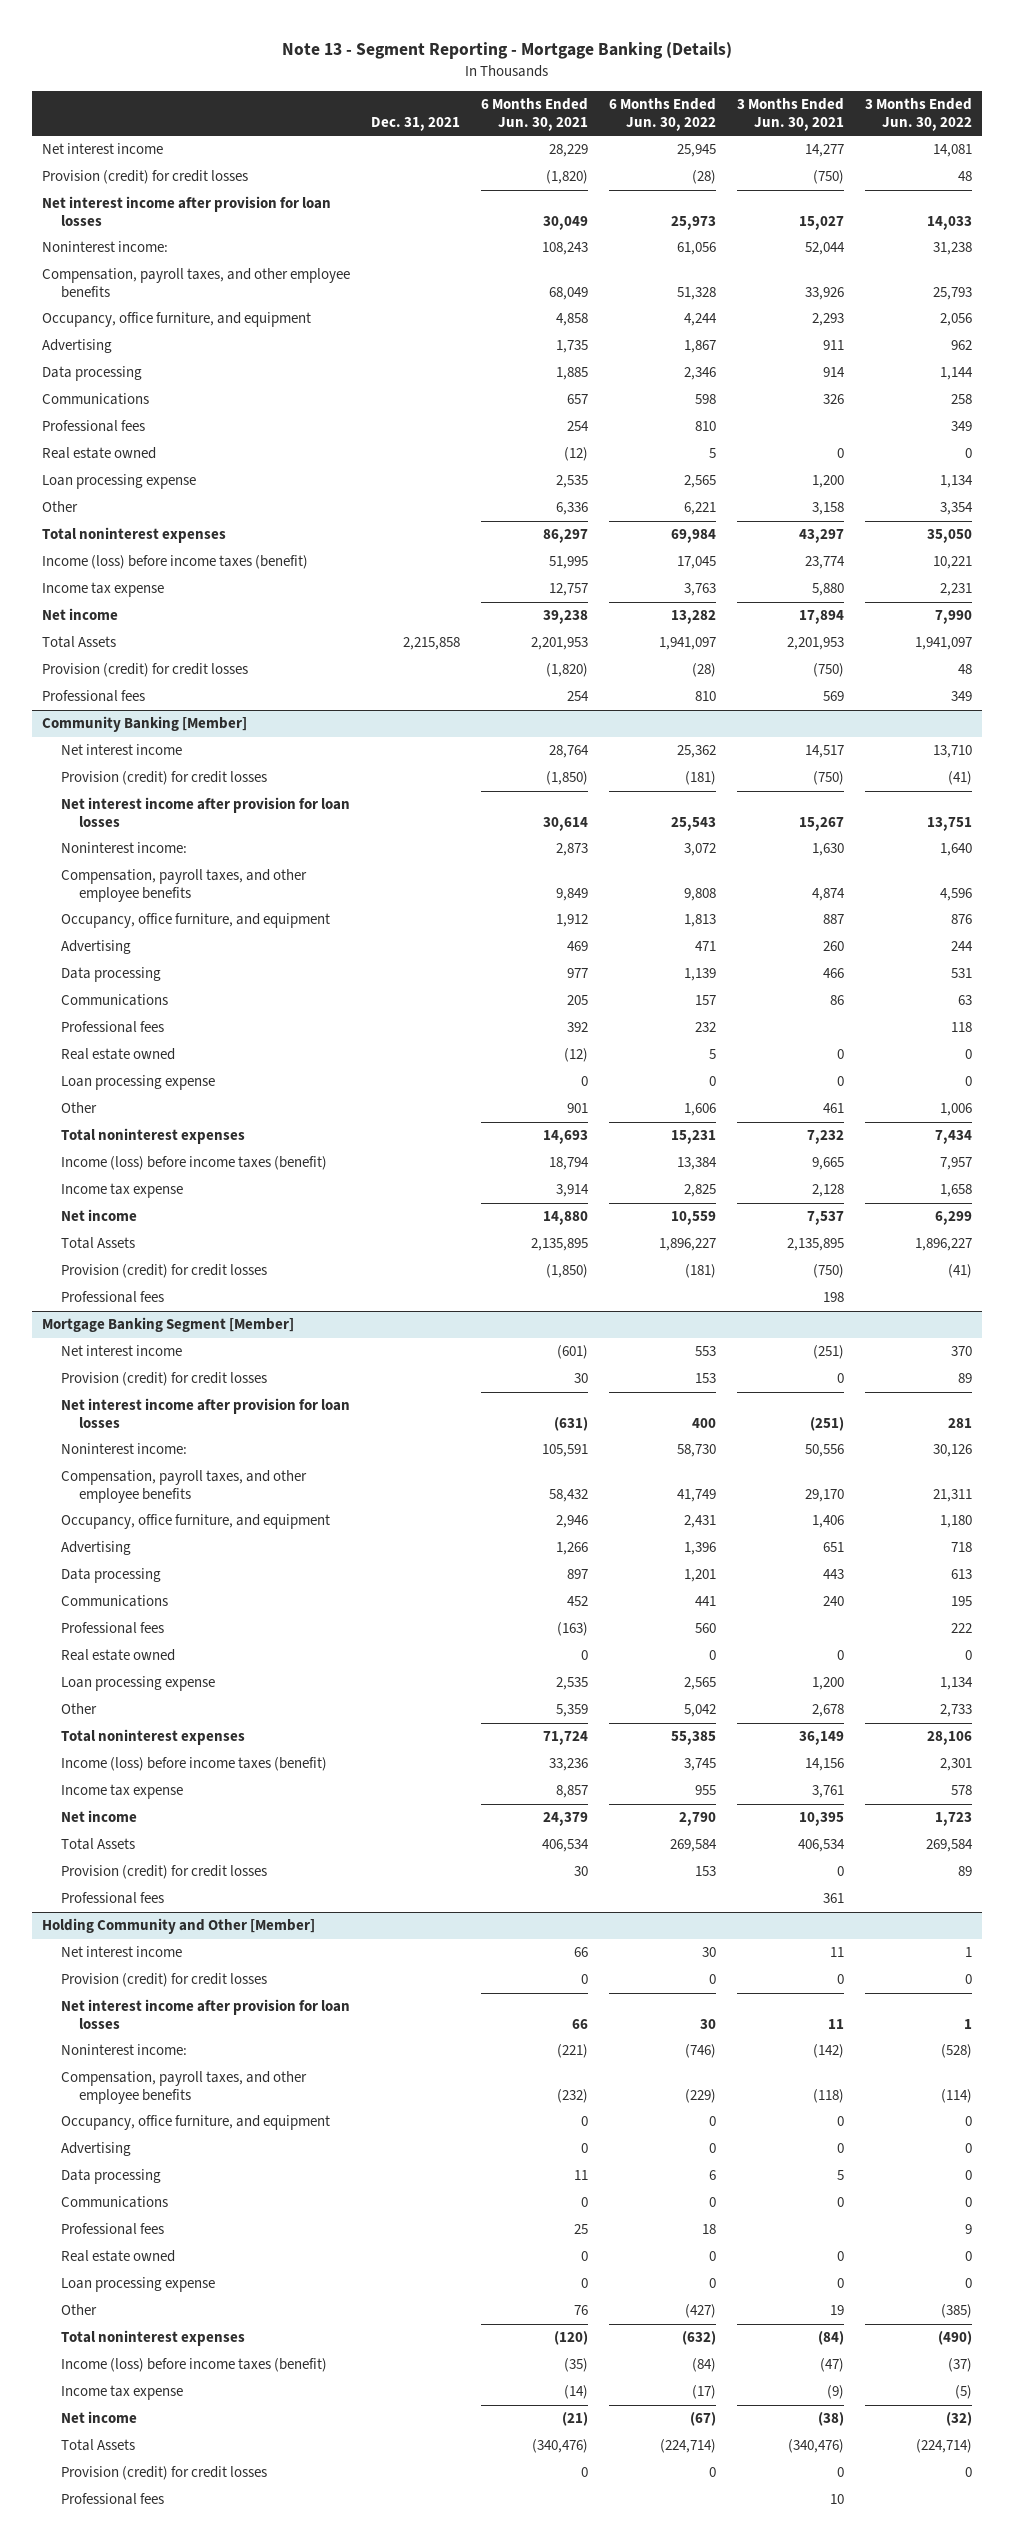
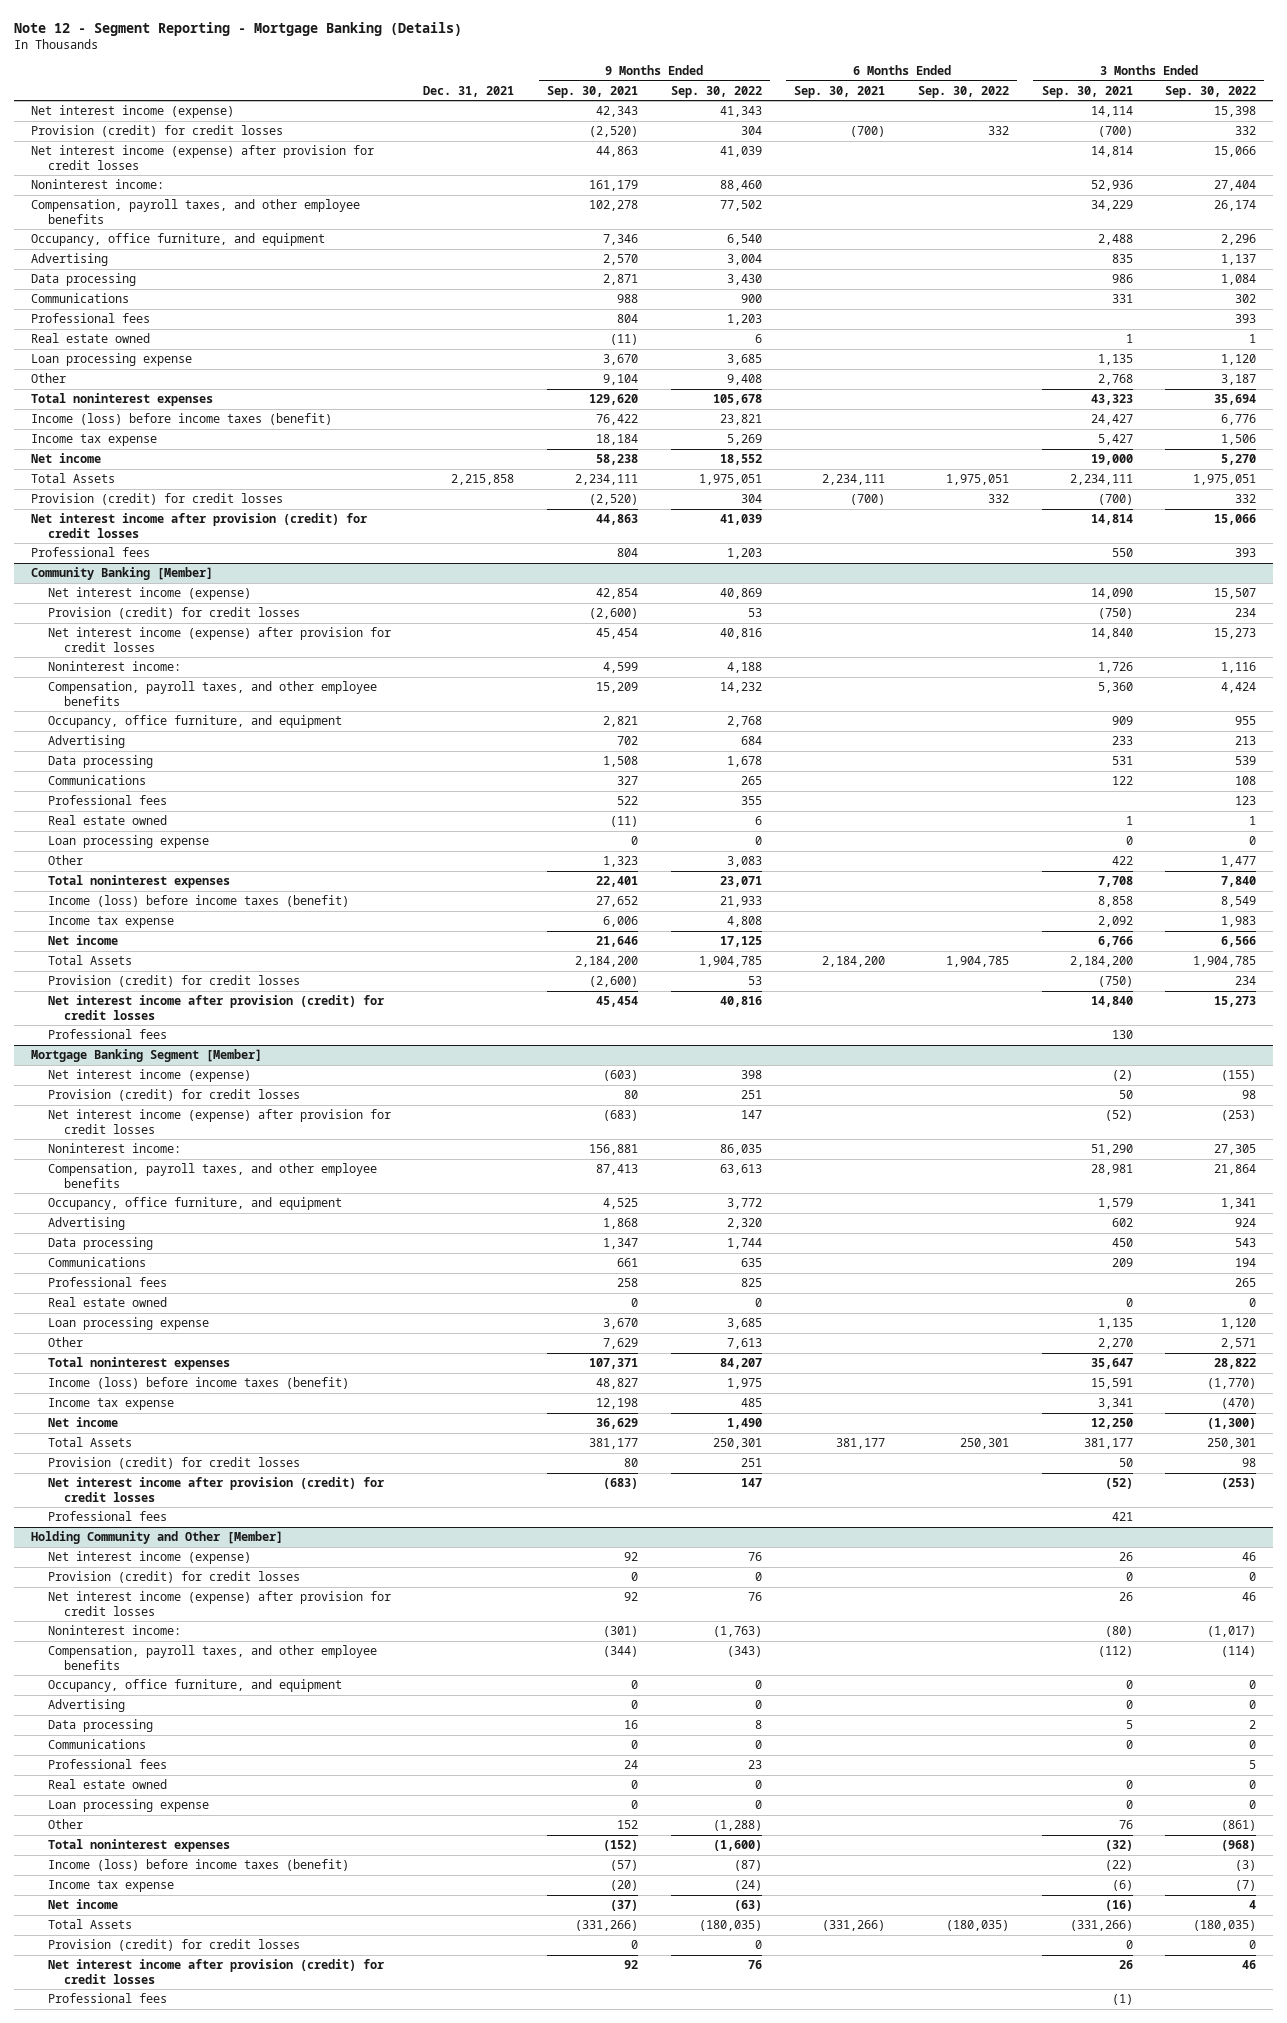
- Note 13 - Segment Reporting - Mortgage Banking (Details)
+ Note 12 - Segment Reporting - Mortgage Banking (Details)
- | Dec. 31, 2021 | 6 Months Ended Jun. 30, 2021 | 6 Months Ended Jun. 30, 2022 | 3 Months Ended Jun. 30, 2021 | 3 Months Ended Jun. 30, 2022
+ | Dec. 31, 2021 | 9 Months Ended Sep. 30, 2021 | 9 Months Ended Sep. 30, 2022 | 6 Months Ended Sep. 30, 2021 | 6 Months Ended Sep. 30, 2022 | 3 Months Ended Sep. 30, 2021 | 3 Months Ended Sep. 30, 2022
- Net interest income | | 28,229 | 25,945 | 14,277 | 14,081
+ Net interest income (expense) | | 42,343 | 41,343 | | | 14,114 | 15,398
- Net interest income after provision for loan losses | | 30,049 | 25,973 | 15,027 | 14,033
+ Net interest income (expense) after provision for credit losses | | 44,863 | 41,039 | | | 14,814 | 15,066
+ Net interest income after provision (credit) for credit losses | | 44,863 | 41,039 | | | 14,814 | 15,066
@ Community Banking [Member]
- Net interest income | | 28,764 | 25,362 | 14,517 | 13,710
+ Net interest income (expense) | | 42,854 | 40,869 | | | 14,090 | 15,507
- Net interest income after provision for loan losses | | 30,614 | 25,543 | 15,267 | 13,751
+ Net interest income (expense) after provision for credit losses | | 45,454 | 40,816 | | | 14,840 | 15,273
+ Net interest income after provision (credit) for credit losses | | 45,454 | 40,816 | | | 14,840 | 15,273
@ Mortgage Banking Segment [Member]
- Net interest income | | (601) | 553 | (251) | 370
+ Net interest income (expense) | | (603) | 398 | | | (2) | (155)
- Net interest income after provision for loan losses | | (631) | 400 | (251) | 281
+ Net interest income (expense) after provision for credit losses | | (683) | 147 | | | (52) | (253)
+ Net interest income after provision (credit) for credit losses | | (683) | 147 | | | (52) | (253)
@ Holding Community and Other [Member]
- Net interest income | | 66 | 30 | 11 | 1
+ Net interest income (expense) | | 92 | 76 | | | 26 | 46
- Net interest income after provision for loan losses | | 66 | 30 | 11 | 1
+ Net interest income (expense) after provision for credit losses | | 92 | 76 | | | 26 | 46
+ Net interest income after provision (credit) for credit losses | | 92 | 76 | | | 26 | 46

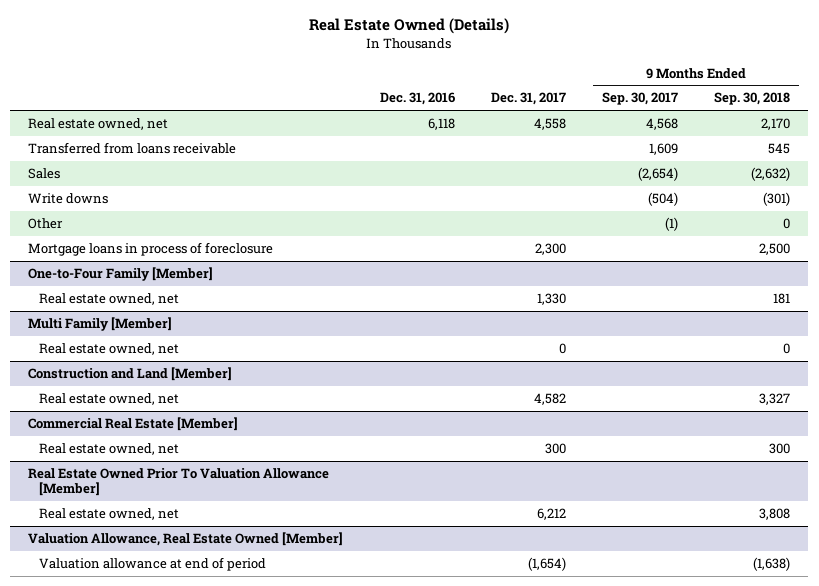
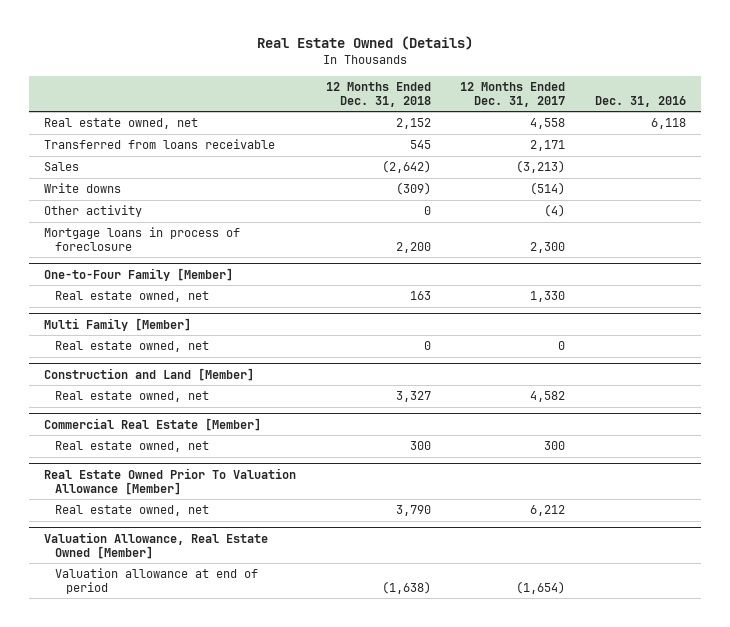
- | Dec. 31, 2016 | Dec. 31, 2017 | 9 Months Ended Sep. 30, 2017 | 9 Months Ended Sep. 30, 2018
+ | 12 Months Ended Dec. 31, 2018 | 12 Months Ended Dec. 31, 2017 | Dec. 31, 2016
- Other | | | (1) | 0
+ Other activity | 0 | (4) |

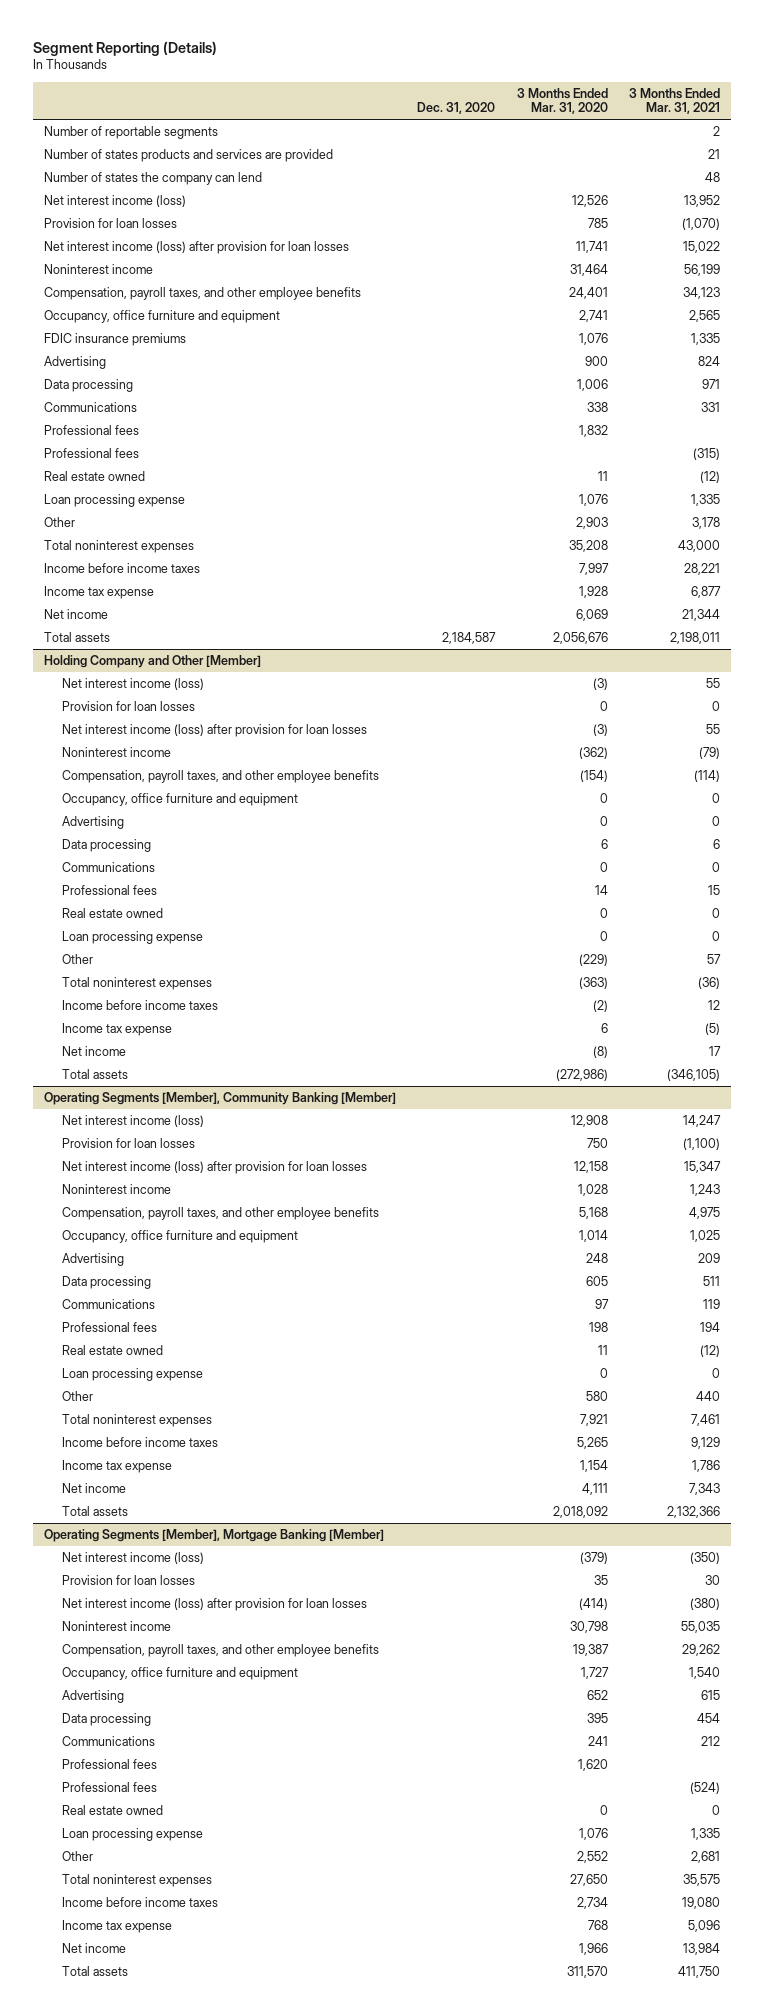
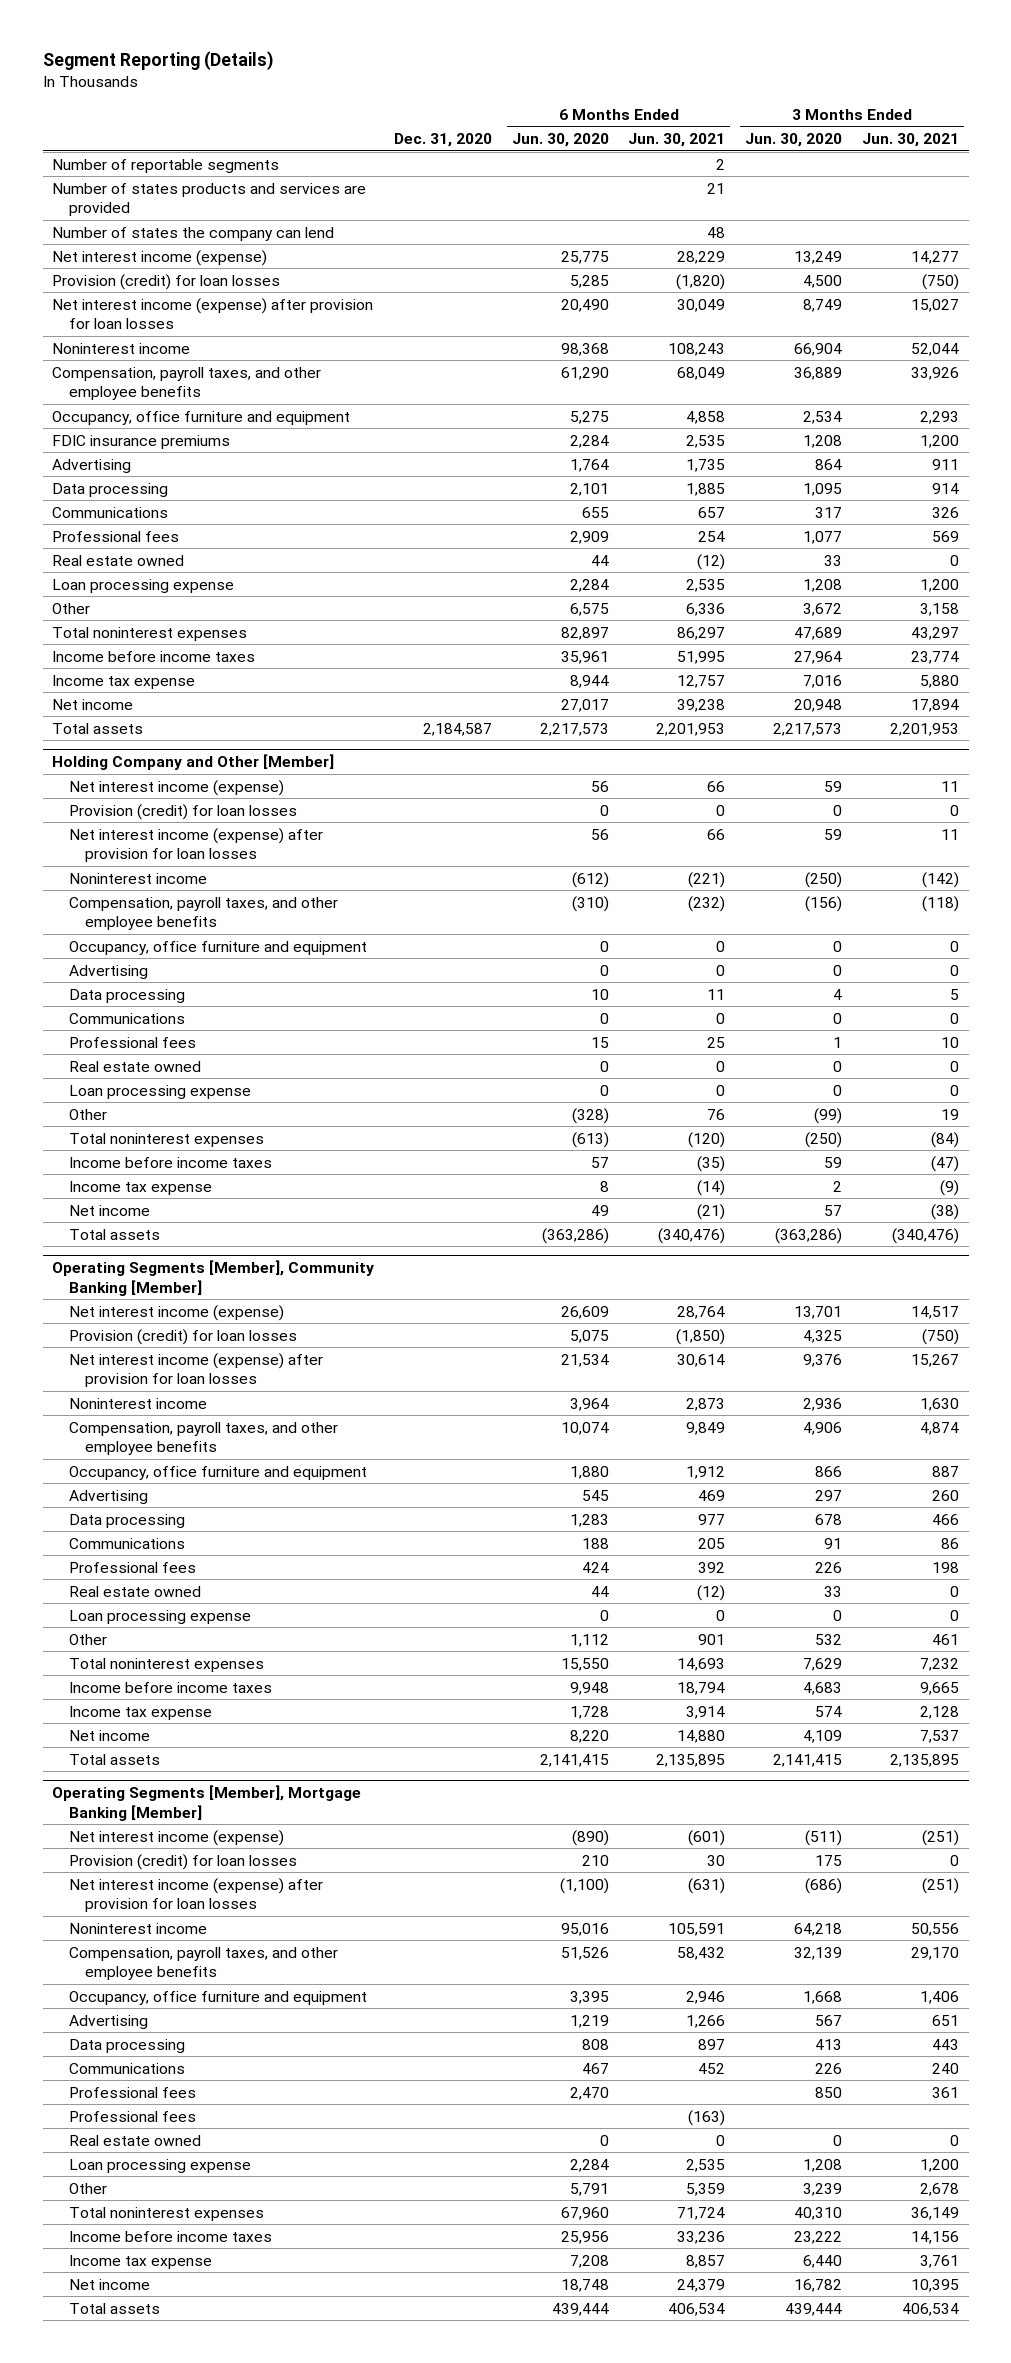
- | Dec. 31, 2020 | 3 Months Ended Mar. 31, 2020 | 3 Months Ended Mar. 31, 2021
+ | Dec. 31, 2020 | 6 Months Ended Jun. 30, 2020 | 6 Months Ended Jun. 30, 2021 | 3 Months Ended Jun. 30, 2020 | 3 Months Ended Jun. 30, 2021
- Net interest income (loss) | | 12,526 | 13,952
- Provision for loan losses | | 785 | (1,070)
- Net interest income (loss) after provision for loan losses | | 11,741 | 15,022
+ Net interest income (expense) | | 25,775 | 28,229 | 13,249 | 14,277
+ Provision (credit) for loan losses | | 5,285 | (1,820) | 4,500 | (750)
+ Net interest income (expense) after provision for loan losses | | 20,490 | 30,049 | 8,749 | 15,027
- Professional fees | | | (315)
@ Holding Company and Other [Member]
- Net interest income (loss) | | (3) | 55
- Provision for loan losses | | 0 | 0
- Net interest income (loss) after provision for loan losses | | (3) | 55
+ Net interest income (expense) | | 56 | 66 | 59 | 11
+ Provision (credit) for loan losses | | 0 | 0 | 0 | 0
+ Net interest income (expense) after provision for loan losses | | 56 | 66 | 59 | 11
@ Operating Segments [Member], Community Banking [Member]
- Net interest income (loss) | | 12,908 | 14,247
- Provision for loan losses | | 750 | (1,100)
- Net interest income (loss) after provision for loan losses | | 12,158 | 15,347
+ Net interest income (expense) | | 26,609 | 28,764 | 13,701 | 14,517
+ Provision (credit) for loan losses | | 5,075 | (1,850) | 4,325 | (750)
+ Net interest income (expense) after provision for loan losses | | 21,534 | 30,614 | 9,376 | 15,267
@ Operating Segments [Member], Mortgage Banking [Member]
- Net interest income (loss) | | (379) | (350)
- Provision for loan losses | | 35 | 30
- Net interest income (loss) after provision for loan losses | | (414) | (380)
+ Net interest income (expense) | | (890) | (601) | (511) | (251)
+ Provision (credit) for loan losses | | 210 | 30 | 175 | 0
+ Net interest income (expense) after provision for loan losses | | (1,100) | (631) | (686) | (251)

